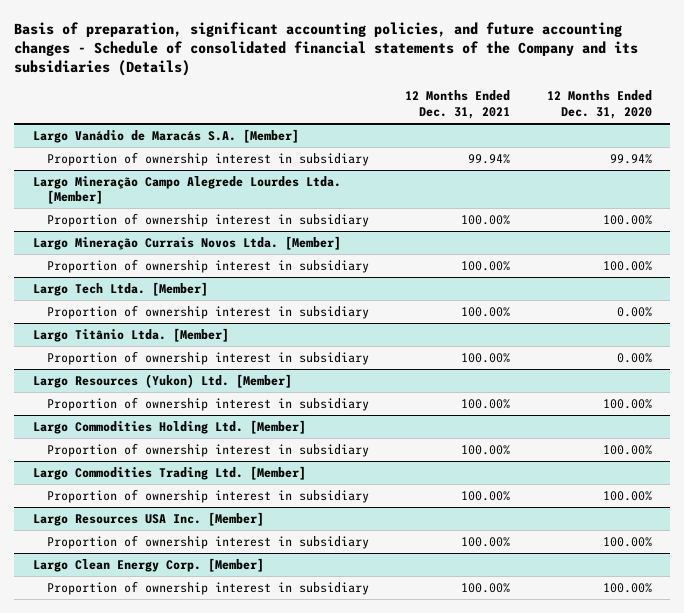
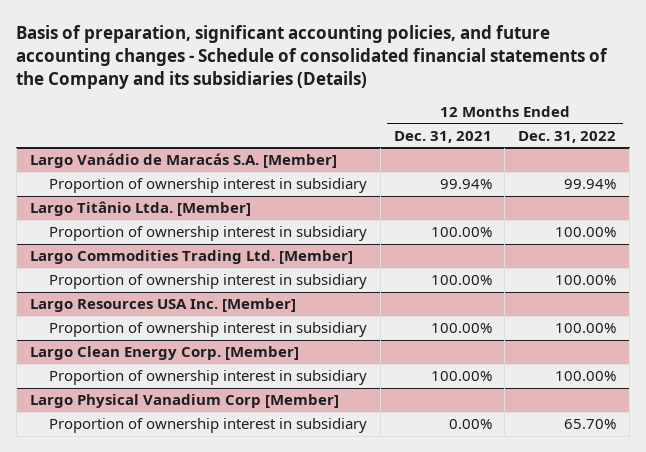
- | 12 Months Ended Dec. 31, 2021 | 12 Months Ended Dec. 31, 2020
+ | 12 Months Ended Dec. 31, 2021 | 12 Months Ended Dec. 31, 2022
- Largo Mineração Campo Alegrede Lourdes Ltda. [Member]
- Proportion of ownership interest in subsidiary | 100.00% | 100.00%
- Largo Mineração Currais Novos Ltda. [Member]
- Proportion of ownership interest in subsidiary | 100.00% | 100.00%
- Largo Tech Ltda. [Member]
- Proportion of ownership interest in subsidiary | 100.00% | 0.00%
- Largo Resources (Yukon) Ltd. [Member]
- Proportion of ownership interest in subsidiary | 100.00% | 100.00%
- Largo Commodities Holding Ltd. [Member]
- Proportion of ownership interest in subsidiary | 100.00% | 100.00%
+ Largo Physical Vanadium Corp [Member]
+ Proportion of ownership interest in subsidiary | 0.00% | 65.70%

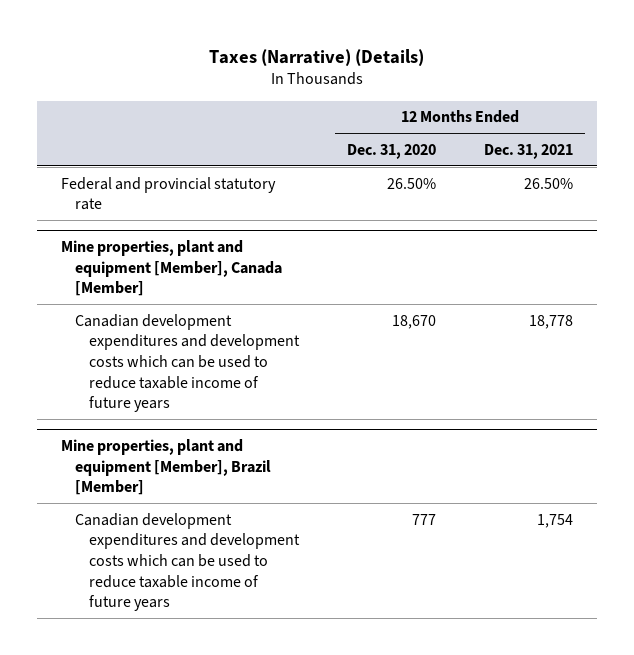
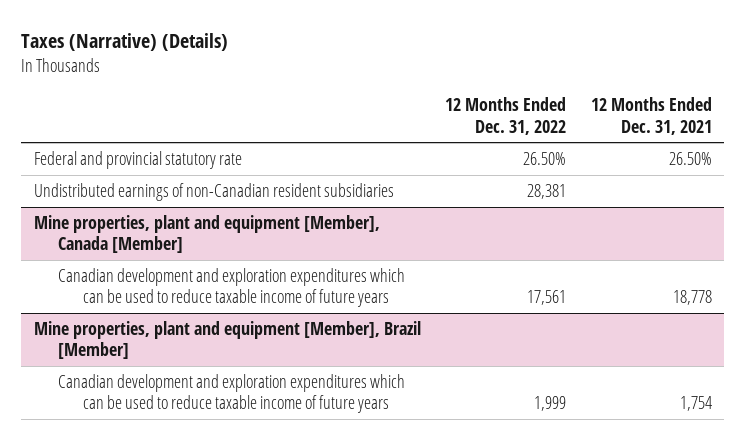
- | 12 Months Ended Dec. 31, 2020 | 12 Months Ended Dec. 31, 2021
+ | 12 Months Ended Dec. 31, 2022 | 12 Months Ended Dec. 31, 2021
+ Undistributed earnings of non-Canadian resident subsidiaries | 28,381 |
@ Mine properties, plant and equipment [Member], Canada [Member]
- Canadian development expenditures and development costs which can be used to reduce taxable income of future years | 18,670 | 18,778
+ Canadian development and exploration expenditures which can be used to reduce taxable income of future years | 17,561 | 18,778
@ Mine properties, plant and equipment [Member], Brazil [Member]
- Canadian development expenditures and development costs which can be used to reduce taxable income of future years | 777 | 1,754
+ Canadian development and exploration expenditures which can be used to reduce taxable income of future years | 1,999 | 1,754

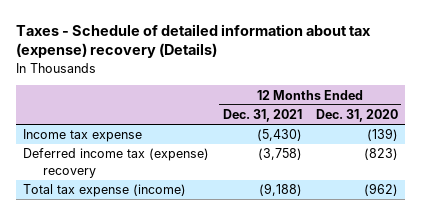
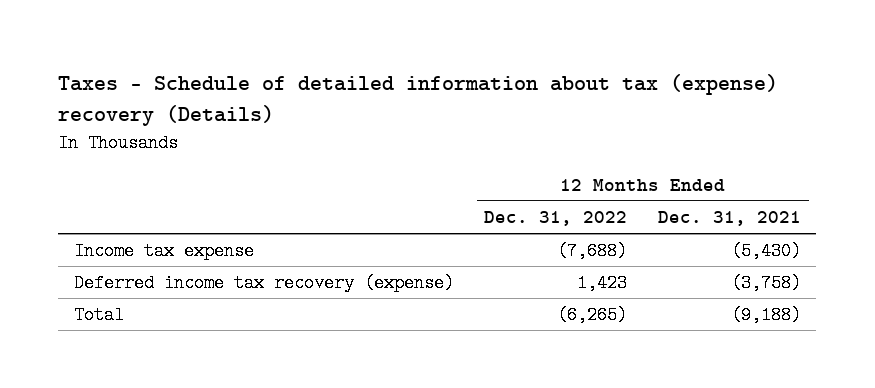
- | 12 Months Ended Dec. 31, 2021 | 12 Months Ended Dec. 31, 2020
+ | 12 Months Ended Dec. 31, 2022 | 12 Months Ended Dec. 31, 2021
- Deferred income tax (expense) recovery | (3,758) | (823)
- Total tax expense (income) | (9,188) | (962)
+ Deferred income tax recovery (expense) | 1,423 | (3,758)
+ Total | (6,265) | (9,188)

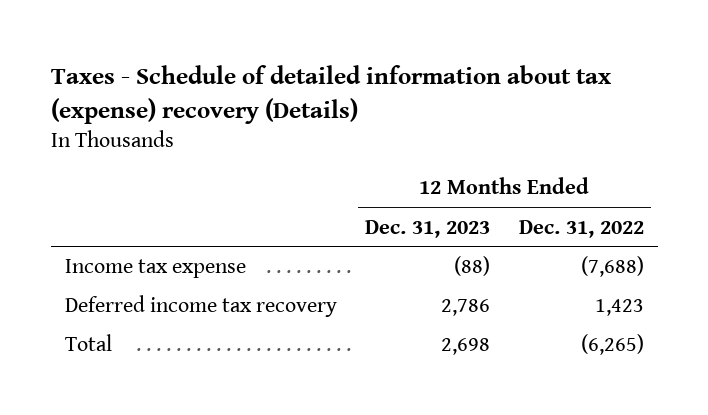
- | 12 Months Ended Dec. 31, 2022 | 12 Months Ended Dec. 31, 2021
+ | 12 Months Ended Dec. 31, 2023 | 12 Months Ended Dec. 31, 2022
- Deferred income tax recovery (expense) | 1,423 | (3,758)
+ Deferred income tax recovery | 2,786 | 1,423

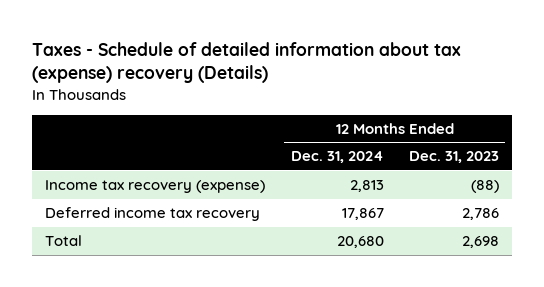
- | 12 Months Ended Dec. 31, 2023 | 12 Months Ended Dec. 31, 2022
+ | 12 Months Ended Dec. 31, 2024 | 12 Months Ended Dec. 31, 2023
- Income tax expense | (88) | (7,688)
+ Income tax recovery (expense) | 2,813 | (88)

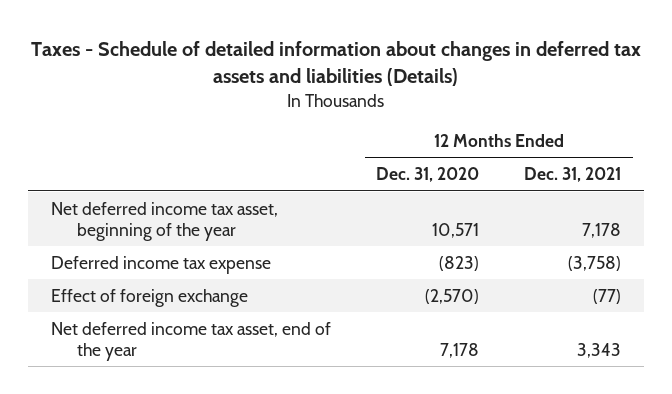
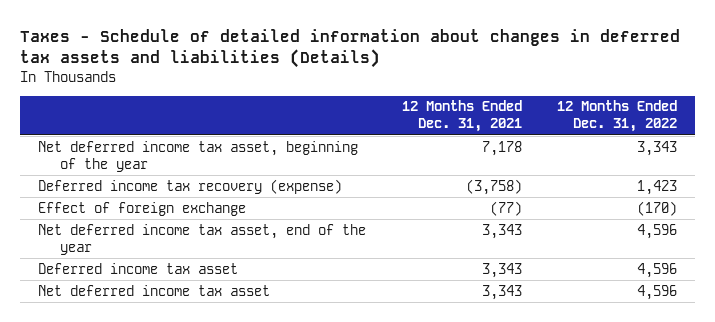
- | 12 Months Ended Dec. 31, 2020 | 12 Months Ended Dec. 31, 2021
+ | 12 Months Ended Dec. 31, 2021 | 12 Months Ended Dec. 31, 2022
- Deferred income tax expense | (823) | (3,758)
+ Deferred income tax recovery (expense) | (3,758) | 1,423
+ Deferred income tax asset | 3,343 | 4,596
+ Net deferred income tax asset | 3,343 | 4,596

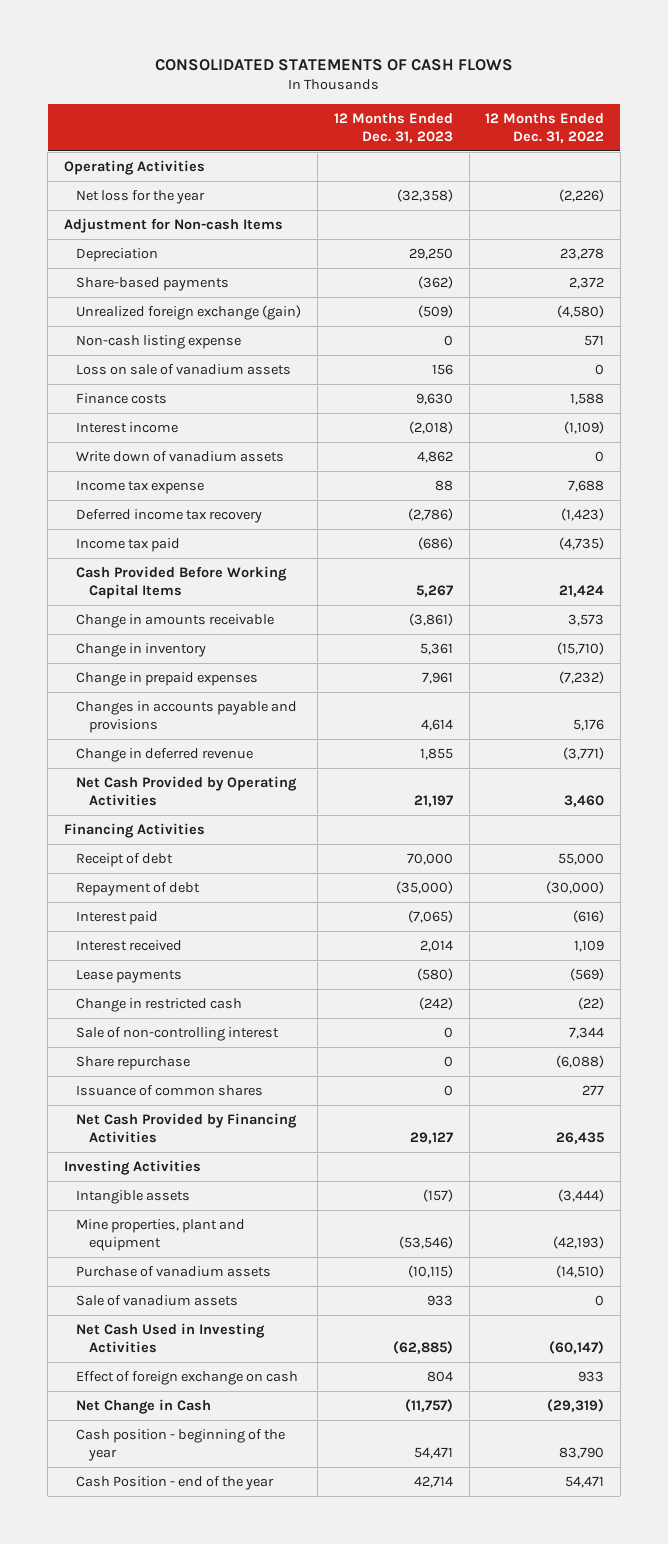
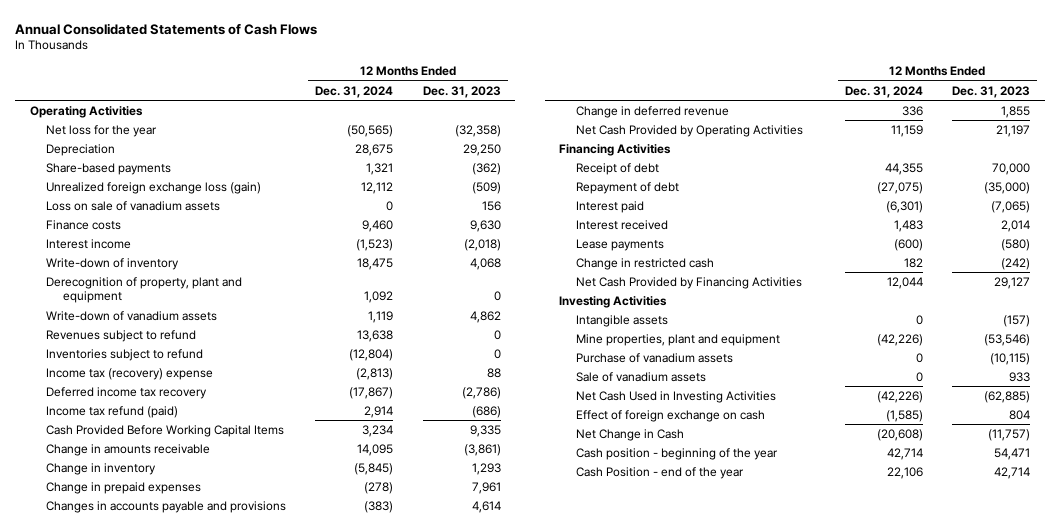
- CONSOLIDATED STATEMENTS OF CASH FLOWS
+ Annual Consolidated Statements of Cash Flows
- | 12 Months Ended Dec. 31, 2023 | 12 Months Ended Dec. 31, 2022
+ | 12 Months Ended Dec. 31, 2024 | 12 Months Ended Dec. 31, 2023
- Adjustment for Non-cash Items
- Unrealized foreign exchange (gain) | (509) | (4,580)
- Non-cash listing expense | 0 | 571
+ Unrealized foreign exchange loss (gain) | 12,112 | (509)
- Write down of vanadium assets | 4,862 | 0
- Income tax expense | 88 | 7,688
+ Write-down of inventory | 18,475 | 4,068
+ Derecognition of property, plant and equipment | 1,092 | 0
+ Write-down of vanadium assets | 1,119 | 4,862
+ Revenues subject to refund | 13,638 | 0
+ Inventories subject to refund | (12,804) | 0
+ Income tax (recovery) expense | (2,813) | 88
- Income tax paid | (686) | (4,735)
- Cash Provided Before Working Capital Items | 5,267 | 21,424
+ Income tax refund (paid) | 2,914 | (686)
+ Cash Provided Before Working Capital Items | 3,234 | 9,335
- Change in inventory | 5,361 | (15,710)
+ Change in inventory | (5,845) | 1,293
- Sale of non-controlling interest | 0 | 7,344
- Share repurchase | 0 | (6,088)
- Issuance of common shares | 0 | 277

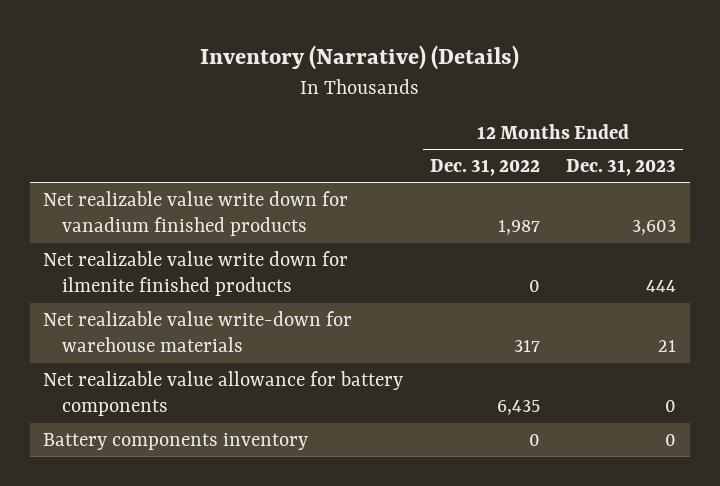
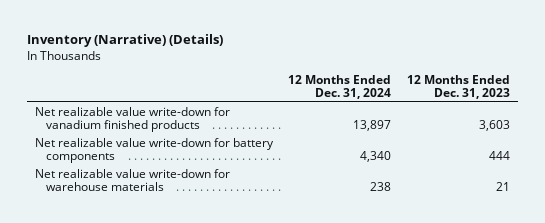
- | 12 Months Ended Dec. 31, 2022 | 12 Months Ended Dec. 31, 2023
+ | 12 Months Ended Dec. 31, 2024 | 12 Months Ended Dec. 31, 2023
- Net realizable value write down for vanadium finished products | 1,987 | 3,603
- Net realizable value write down for ilmenite finished products | 0 | 444
+ Net realizable value write-down for vanadium finished products | 13,897 | 3,603
+ Net realizable value write-down for battery components | 4,340 | 444
- Net realizable value allowance for battery components | 6,435 | 0
- Battery components inventory | 0 | 0

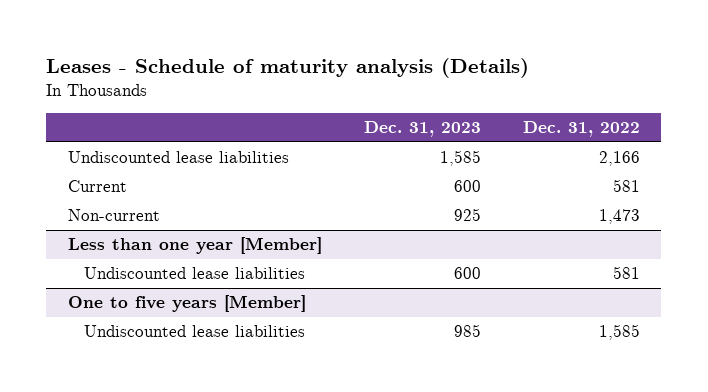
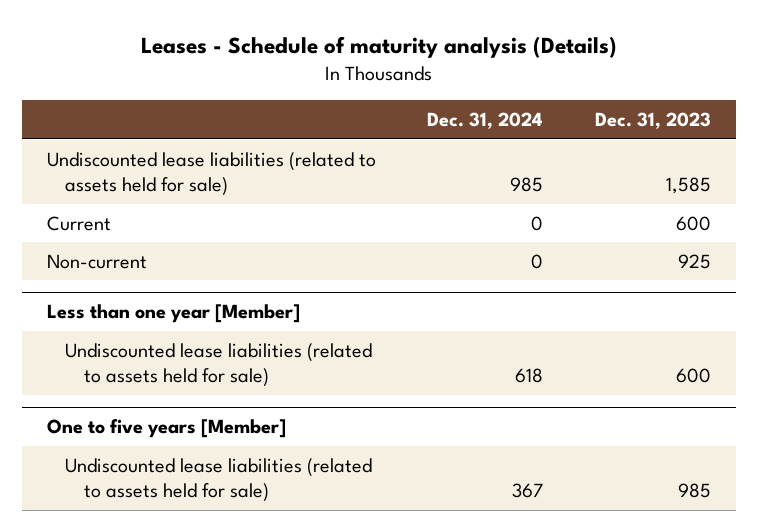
- | Dec. 31, 2023 | Dec. 31, 2022
+ | Dec. 31, 2024 | Dec. 31, 2023
- Undiscounted lease liabilities | 1,585 | 2,166
+ Undiscounted lease liabilities (related to assets held for sale) | 985 | 1,585
@ Less than one year [Member]
- Undiscounted lease liabilities | 600 | 581
+ Undiscounted lease liabilities (related to assets held for sale) | 618 | 600
@ One to five years [Member]
- Undiscounted lease liabilities | 985 | 1,585
+ Undiscounted lease liabilities (related to assets held for sale) | 367 | 985

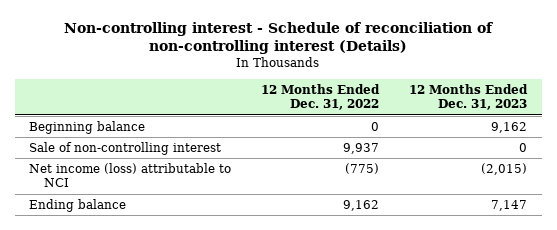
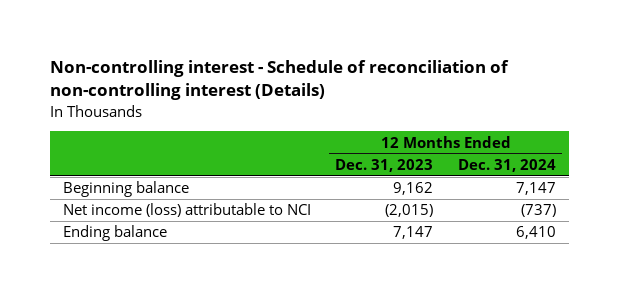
- | 12 Months Ended Dec. 31, 2022 | 12 Months Ended Dec. 31, 2023
+ | 12 Months Ended Dec. 31, 2023 | 12 Months Ended Dec. 31, 2024
- Sale of non-controlling interest | 9,937 | 0

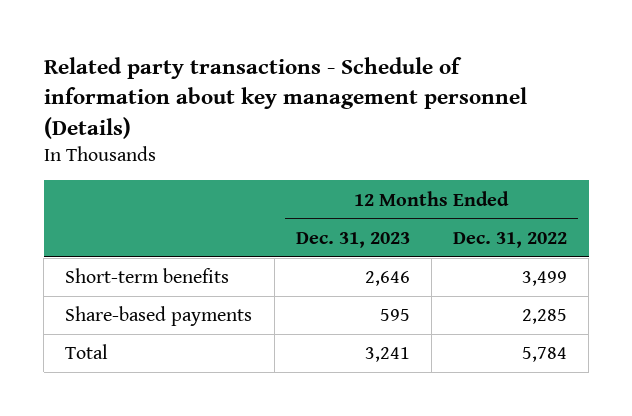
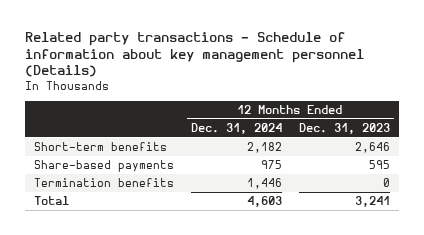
- | 12 Months Ended Dec. 31, 2023 | 12 Months Ended Dec. 31, 2022
+ | 12 Months Ended Dec. 31, 2024 | 12 Months Ended Dec. 31, 2023
+ Termination benefits | 1,446 | 0

